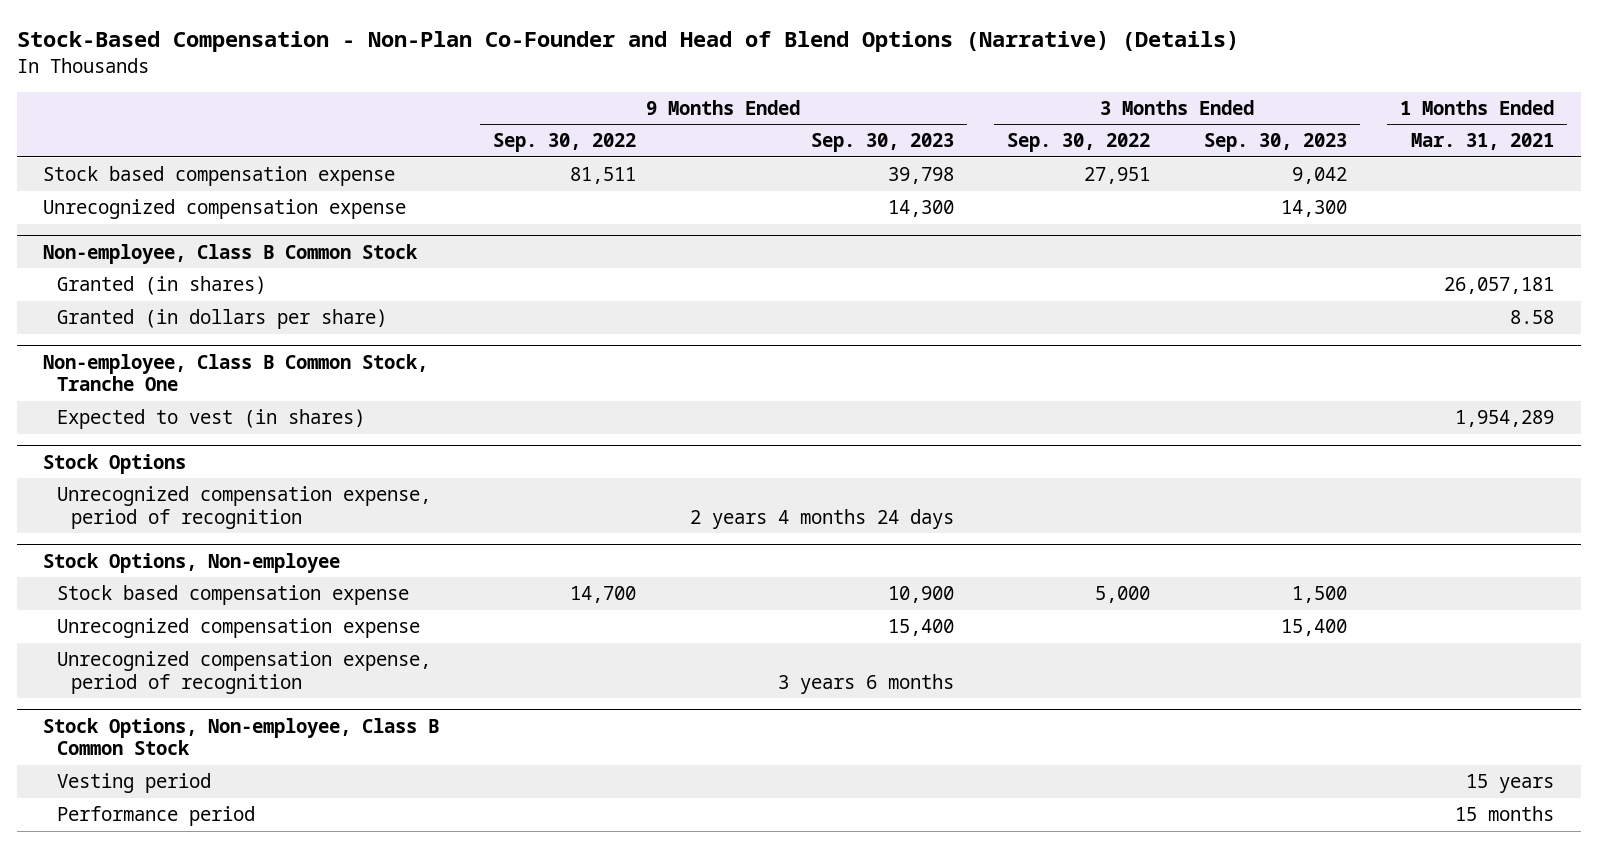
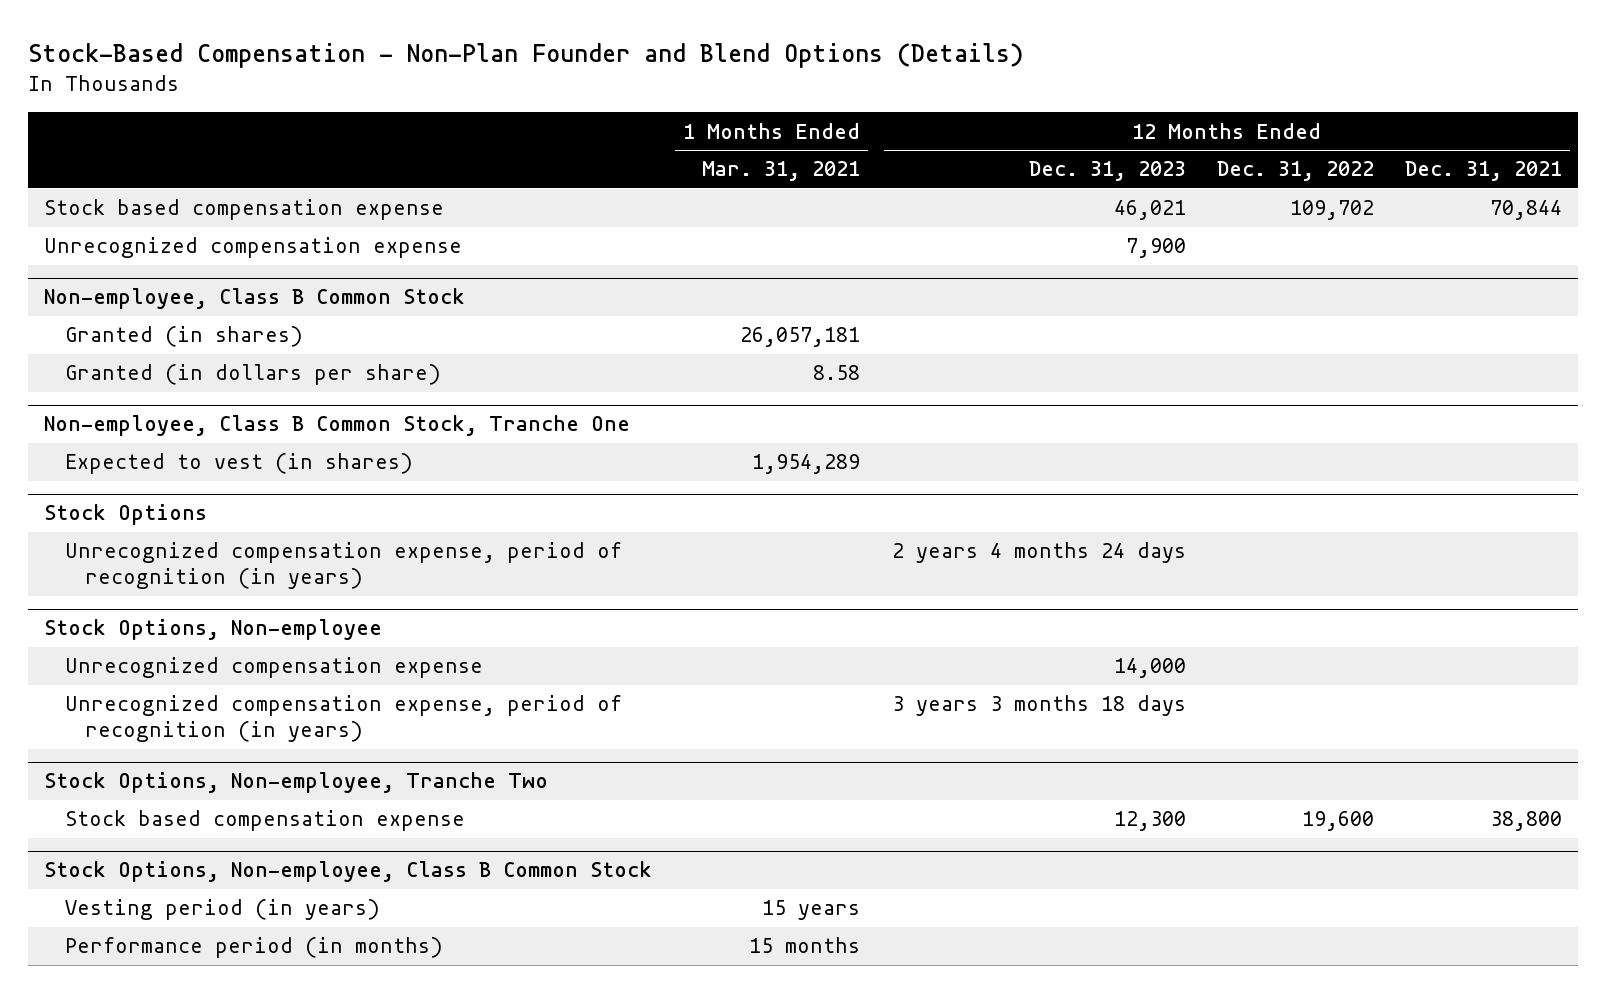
- Stock-Based Compensation - Non-Plan Co-Founder and Head of Blend Options (Narrative) (Details)
+ Stock-Based Compensation - Non-Plan Founder and Blend Options (Details)
- | 9 Months Ended Sep. 30, 2022 | 9 Months Ended Sep. 30, 2023 | 3 Months Ended Sep. 30, 2022 | 3 Months Ended Sep. 30, 2023 | 1 Months Ended Mar. 31, 2021
+ | 1 Months Ended Mar. 31, 2021 | 12 Months Ended Dec. 31, 2023 | 12 Months Ended Dec. 31, 2022 | 12 Months Ended Dec. 31, 2021
@ Stock Options
- Unrecognized compensation expense, period of recognition | | 2 years 4 months 24 days | | |
+ Unrecognized compensation expense, period of recognition (in years) | | 2 years 4 months 24 days | |
@ Stock Options, Non-employee
- Stock based compensation expense | 14,700 | 10,900 | 5,000 | 1,500 |
- Unrecognized compensation expense, period of recognition | | 3 years 6 months | | |
+ Unrecognized compensation expense, period of recognition (in years) | | 3 years 3 months 18 days | |
+ Stock Options, Non-employee, Tranche Two
+ Stock based compensation expense | | 12,300 | 19,600 | 38,800
@ Stock Options, Non-employee, Class B Common Stock
- Vesting period | | | | | 15 years
- Performance period | | | | | 15 months
+ Vesting period (in years) | 15 years | | |
+ Performance period (in months) | 15 months | | |

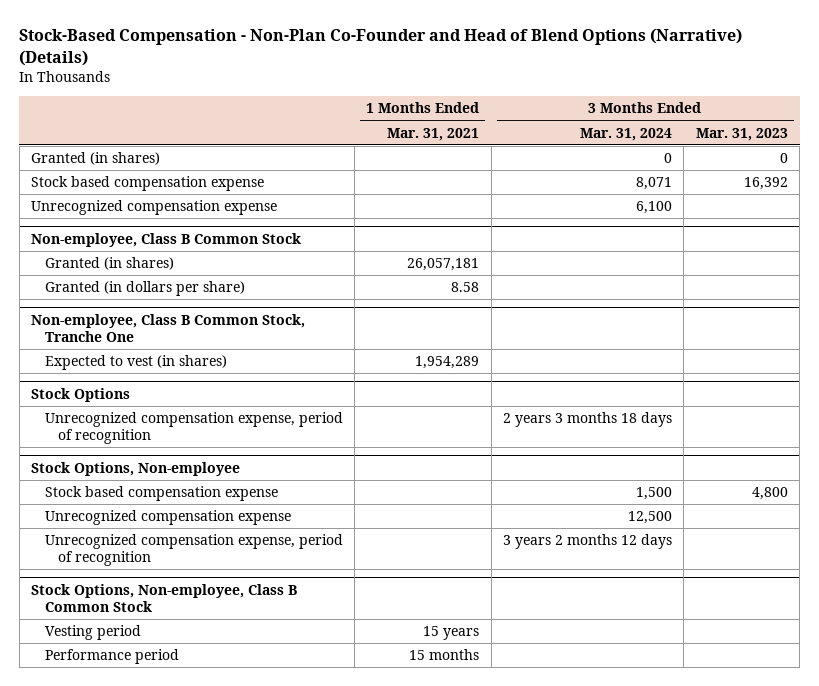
- Stock-Based Compensation - Non-Plan Founder and Blend Options (Details)
+ Stock-Based Compensation - Non-Plan Co-Founder and Head of Blend Options (Narrative) (Details)
- | 1 Months Ended Mar. 31, 2021 | 12 Months Ended Dec. 31, 2023 | 12 Months Ended Dec. 31, 2022 | 12 Months Ended Dec. 31, 2021
+ | 1 Months Ended Mar. 31, 2021 | 3 Months Ended Mar. 31, 2024 | 3 Months Ended Mar. 31, 2023
+ Granted (in shares) | | 0 | 0
@ Stock Options
- Unrecognized compensation expense, period of recognition (in years) | | 2 years 4 months 24 days | |
+ Unrecognized compensation expense, period of recognition | | 2 years 3 months 18 days |
@ Stock Options, Non-employee
+ Stock based compensation expense | | 1,500 | 4,800
- Unrecognized compensation expense, period of recognition (in years) | | 3 years 3 months 18 days | |
- Stock Options, Non-employee, Tranche Two
- Stock based compensation expense | | 12,300 | 19,600 | 38,800
@ Stock Options, Non-employee
+ Unrecognized compensation expense, period of recognition | | 3 years 2 months 12 days |
@ Stock Options, Non-employee, Class B Common Stock
- Vesting period (in years) | 15 years | | |
- Performance period (in months) | 15 months | | |
+ Vesting period | 15 years | |
+ Performance period | 15 months | |

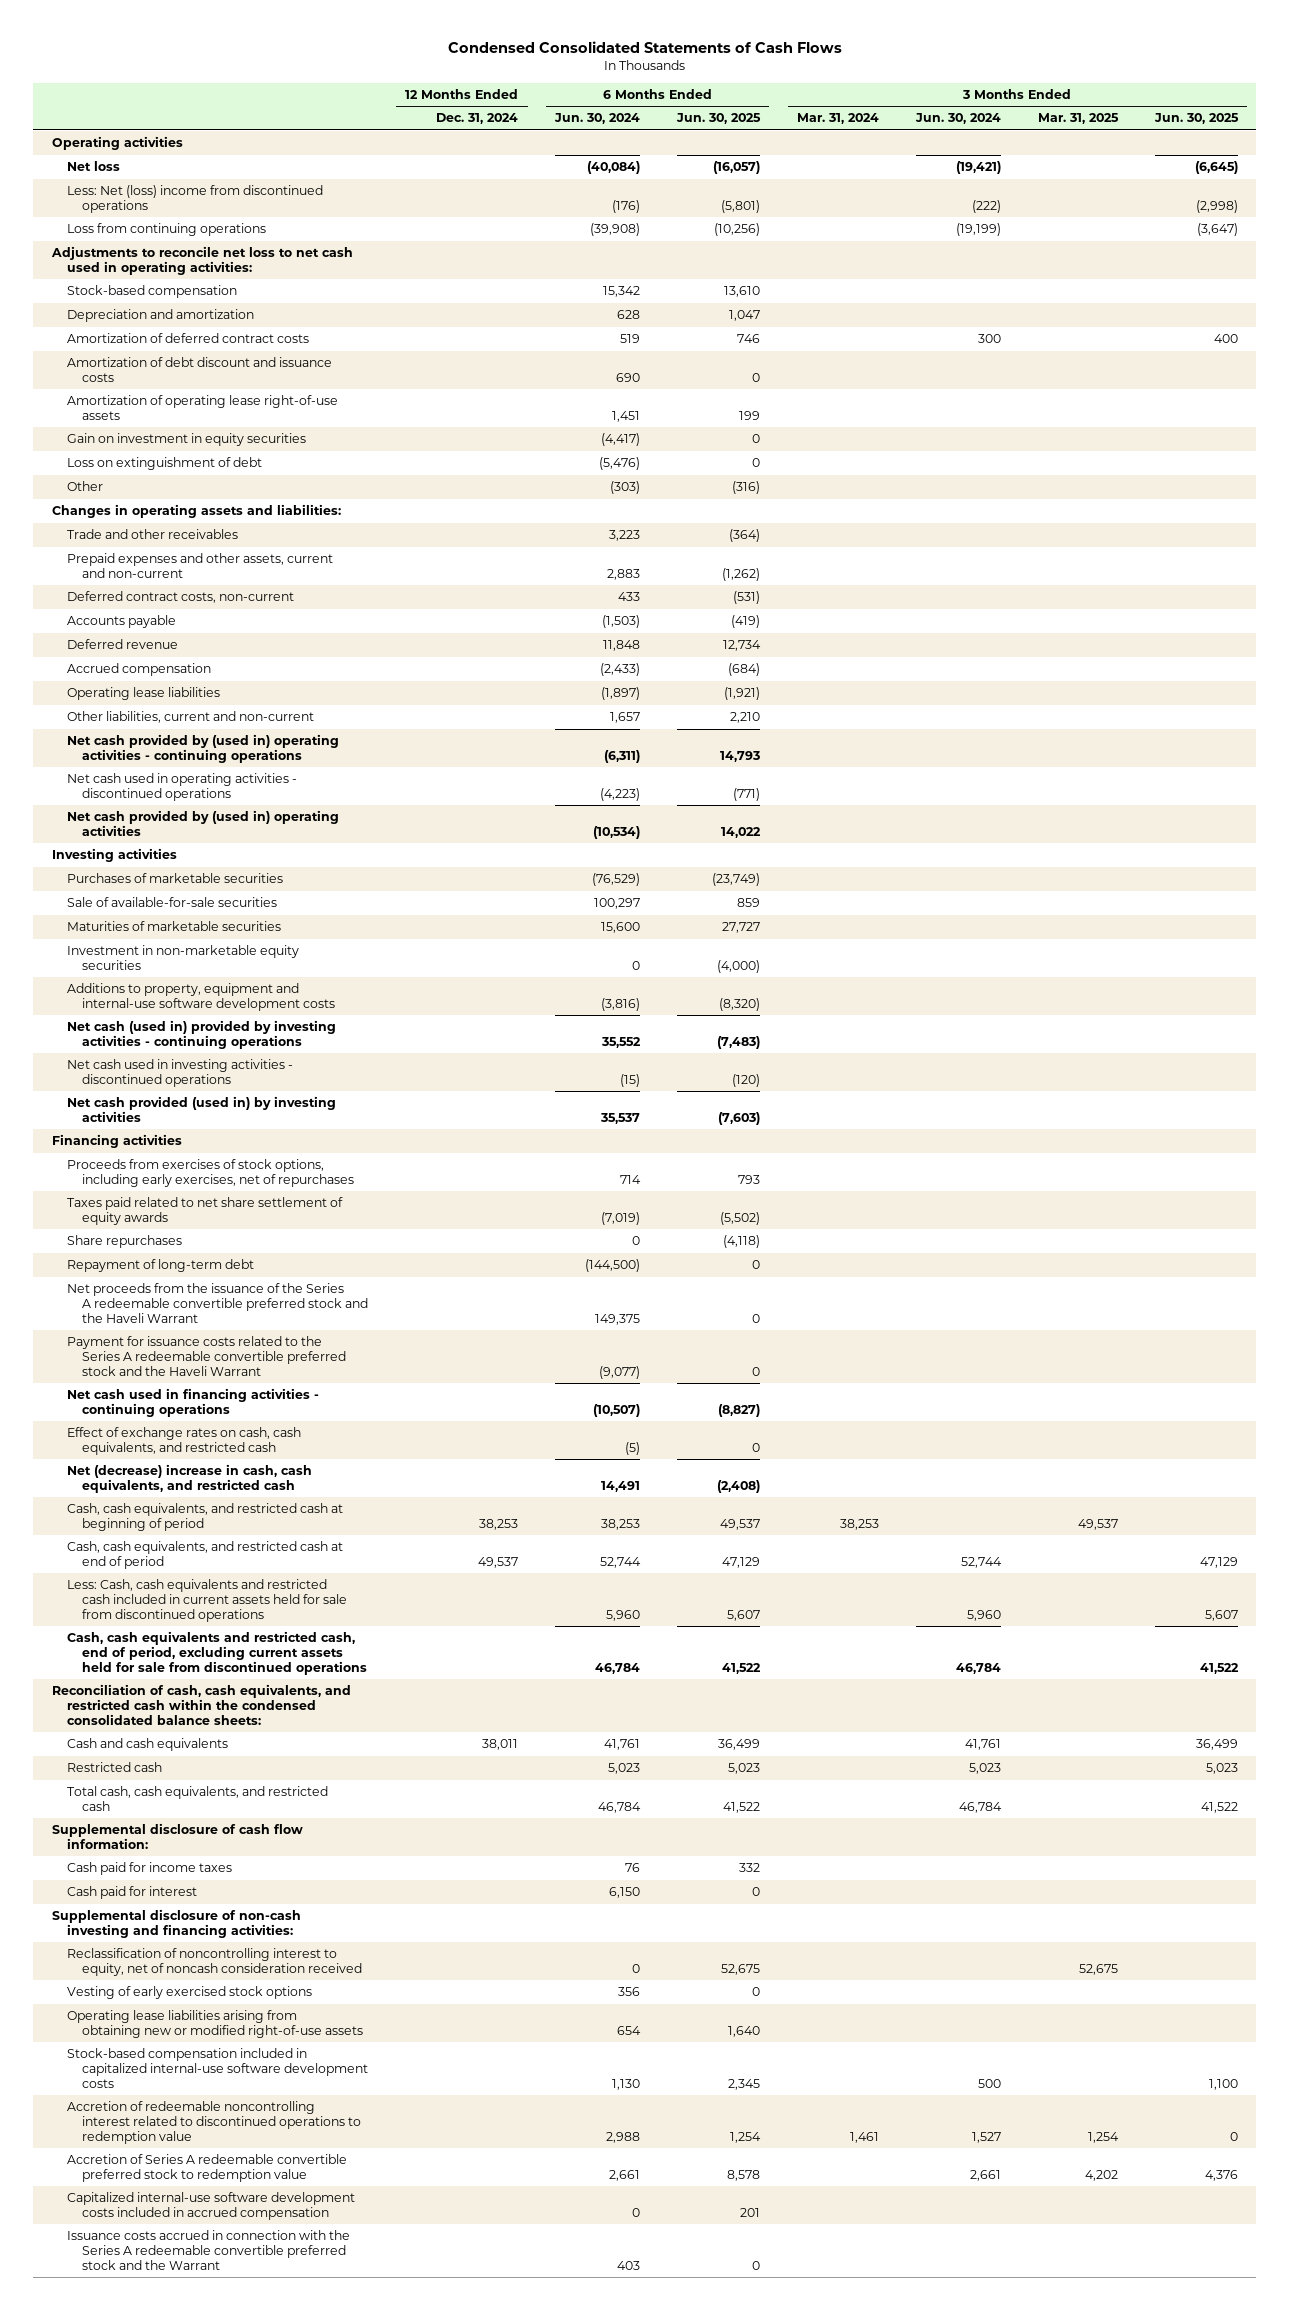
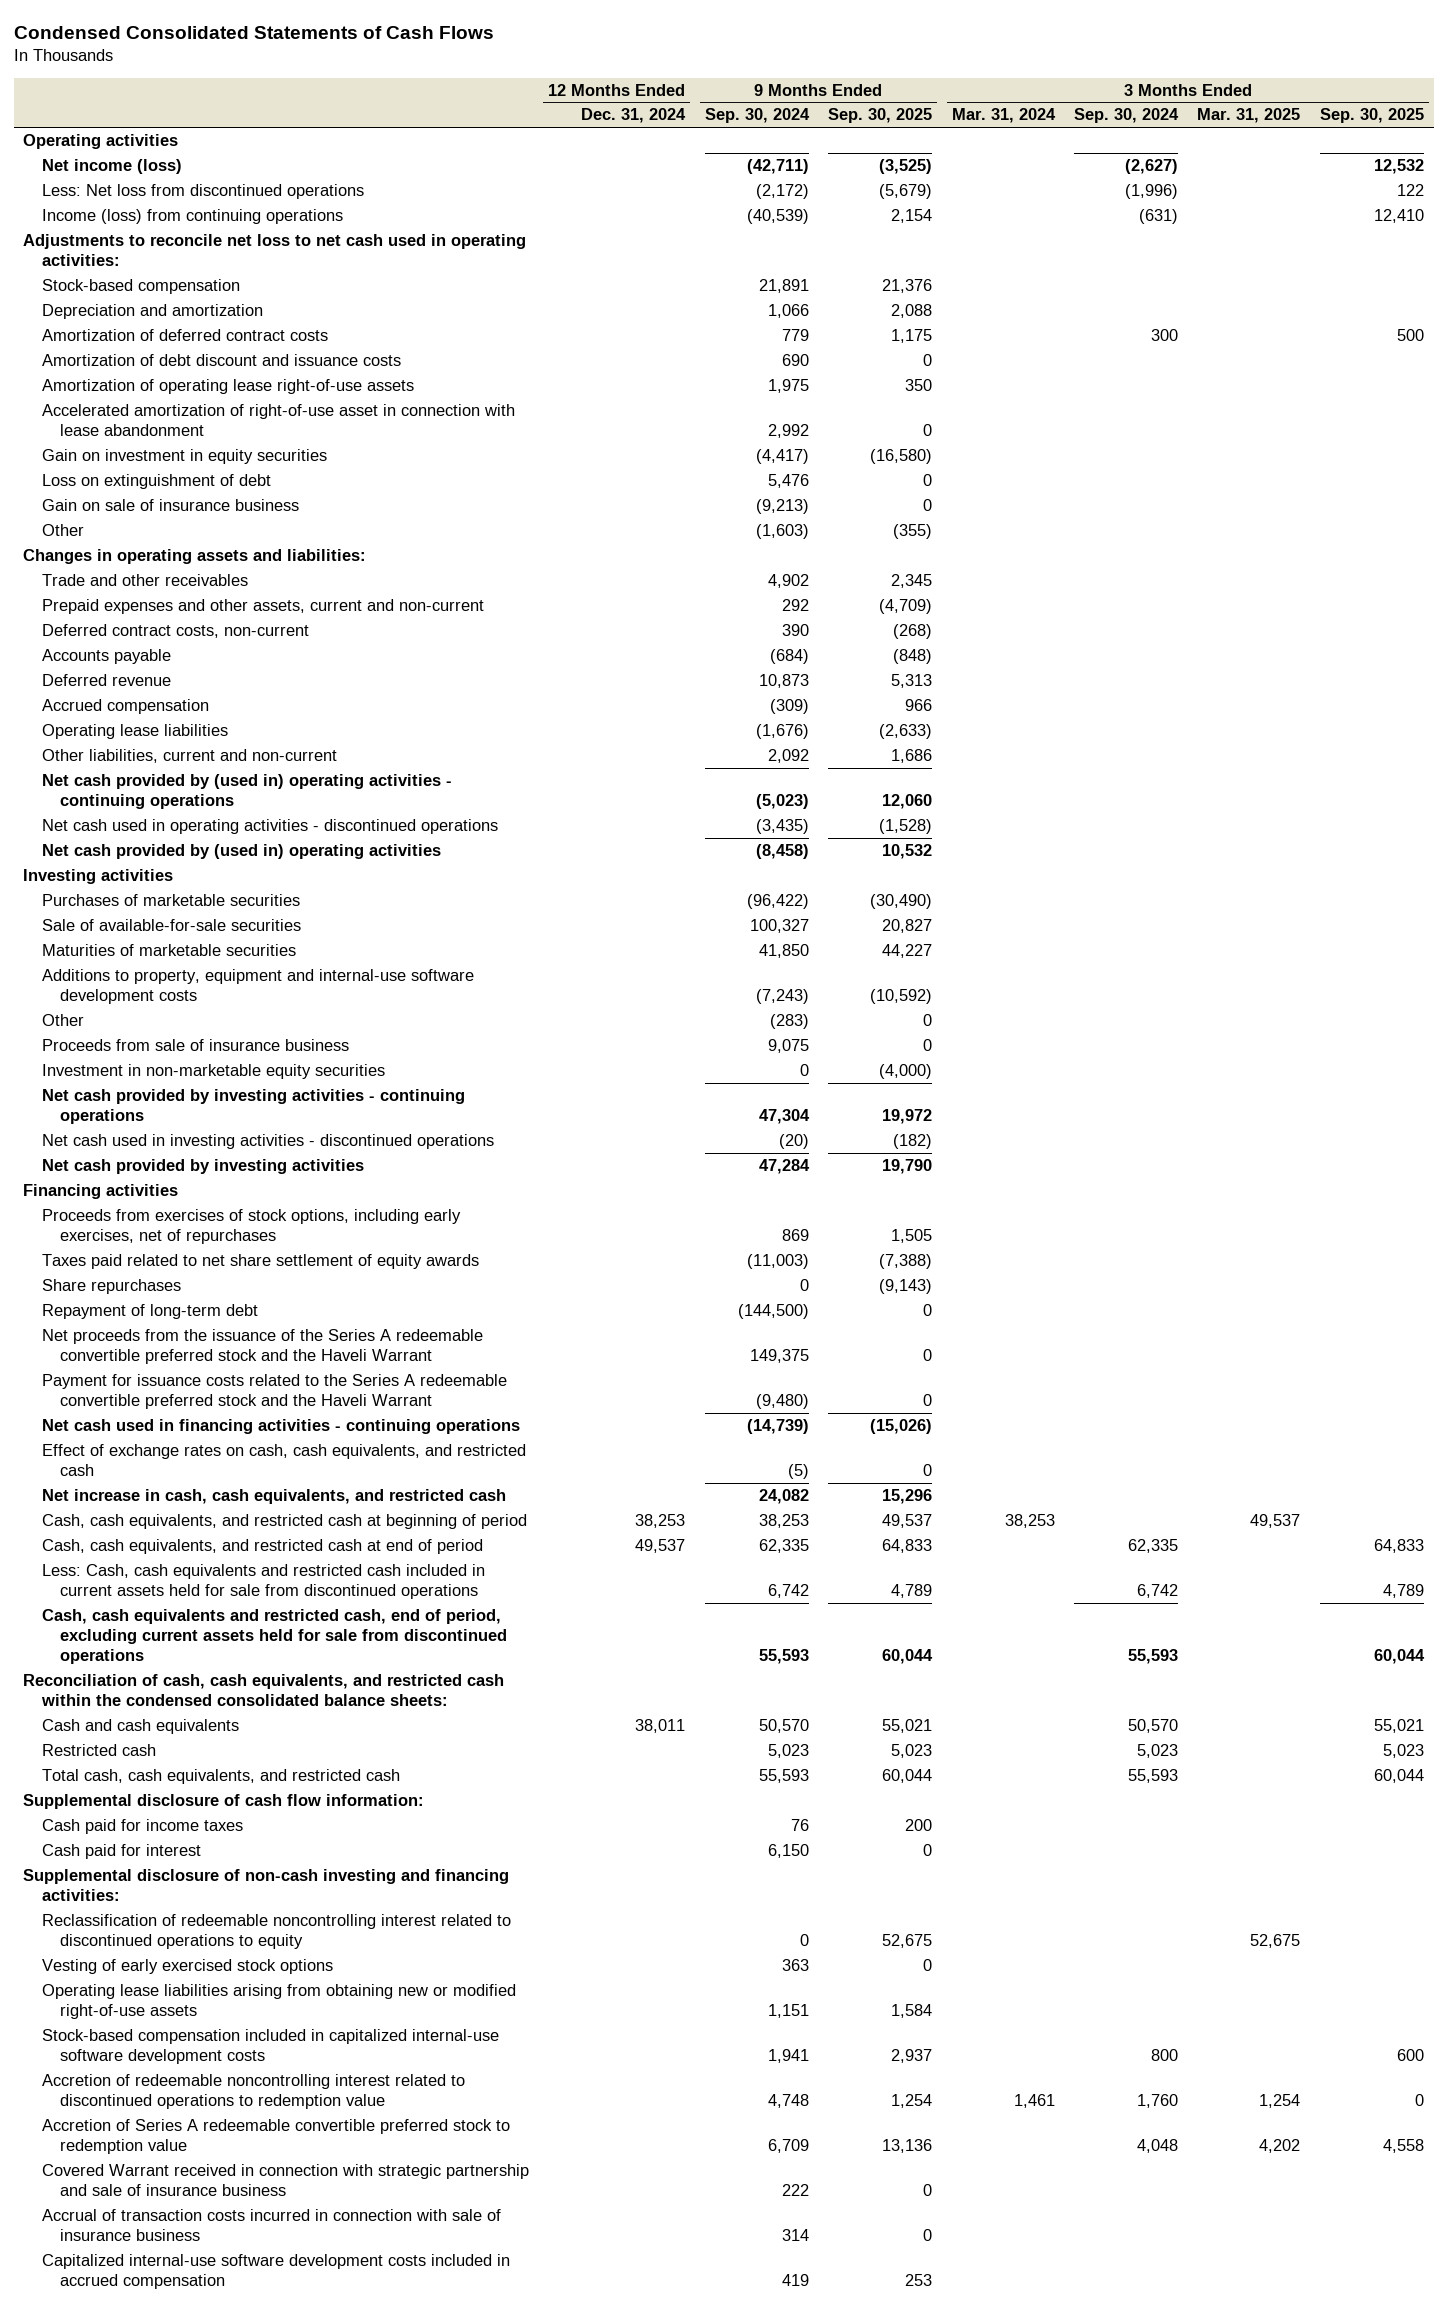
- | 12 Months Ended Dec. 31, 2024 | 6 Months Ended Jun. 30, 2024 | 6 Months Ended Jun. 30, 2025 | 3 Months Ended Mar. 31, 2024 | 3 Months Ended Jun. 30, 2024 | 3 Months Ended Mar. 31, 2025 | 3 Months Ended Jun. 30, 2025
+ | 12 Months Ended Dec. 31, 2024 | 9 Months Ended Sep. 30, 2024 | 9 Months Ended Sep. 30, 2025 | 3 Months Ended Mar. 31, 2024 | 3 Months Ended Sep. 30, 2024 | 3 Months Ended Mar. 31, 2025 | 3 Months Ended Sep. 30, 2025
- Net loss | | (40,084) | (16,057) | | (19,421) | | (6,645)
- Less: Net (loss) income from discontinued operations | | (176) | (5,801) | | (222) | | (2,998)
- Loss from continuing operations | | (39,908) | (10,256) | | (19,199) | | (3,647)
+ Net income (loss) | | (42,711) | (3,525) | | (2,627) | | 12,532
+ Less: Net loss from discontinued operations | | (2,172) | (5,679) | | (1,996) | | 122
+ Income (loss) from continuing operations | | (40,539) | 2,154 | | (631) | | 12,410
+ Accelerated amortization of right-of-use asset in connection with lease abandonment | | 2,992 | 0 | | | |
+ Gain on sale of insurance business | | (9,213) | 0 | | | |
- Net cash (used in) provided by investing activities - continuing operations | | 35,552 | (7,483) | | | |
+ Other | | (283) | 0 | | | |
+ Proceeds from sale of insurance business | | 9,075 | 0 | | | |
moved down: Investment in non-marketable equity securities | | 0 | (4,000) | | | |
+ Net cash provided by investing activities - continuing operations | | 47,304 | 19,972 | | | |
- Net cash provided (used in) by investing activities | | 35,537 | (7,603) | | | |
+ Net cash provided by investing activities | | 47,284 | 19,790 | | | |
- Net (decrease) increase in cash, cash equivalents, and restricted cash | | 14,491 | (2,408) | | | |
+ Net increase in cash, cash equivalents, and restricted cash | | 24,082 | 15,296 | | | |
- Reclassification of noncontrolling interest to equity, net of noncash consideration received | | 0 | 52,675 | | | 52,675 |
+ Reclassification of redeemable noncontrolling interest related to discontinued operations to equity | | 0 | 52,675 | | | 52,675 |
+ Covered Warrant received in connection with strategic partnership and sale of insurance business | | 222 | 0 | | | |
+ Accrual of transaction costs incurred in connection with sale of insurance business | | 314 | 0 | | | |
- Issuance costs accrued in connection with the Series A redeemable convertible preferred stock and the Warrant | | 403 | 0 | | | |

